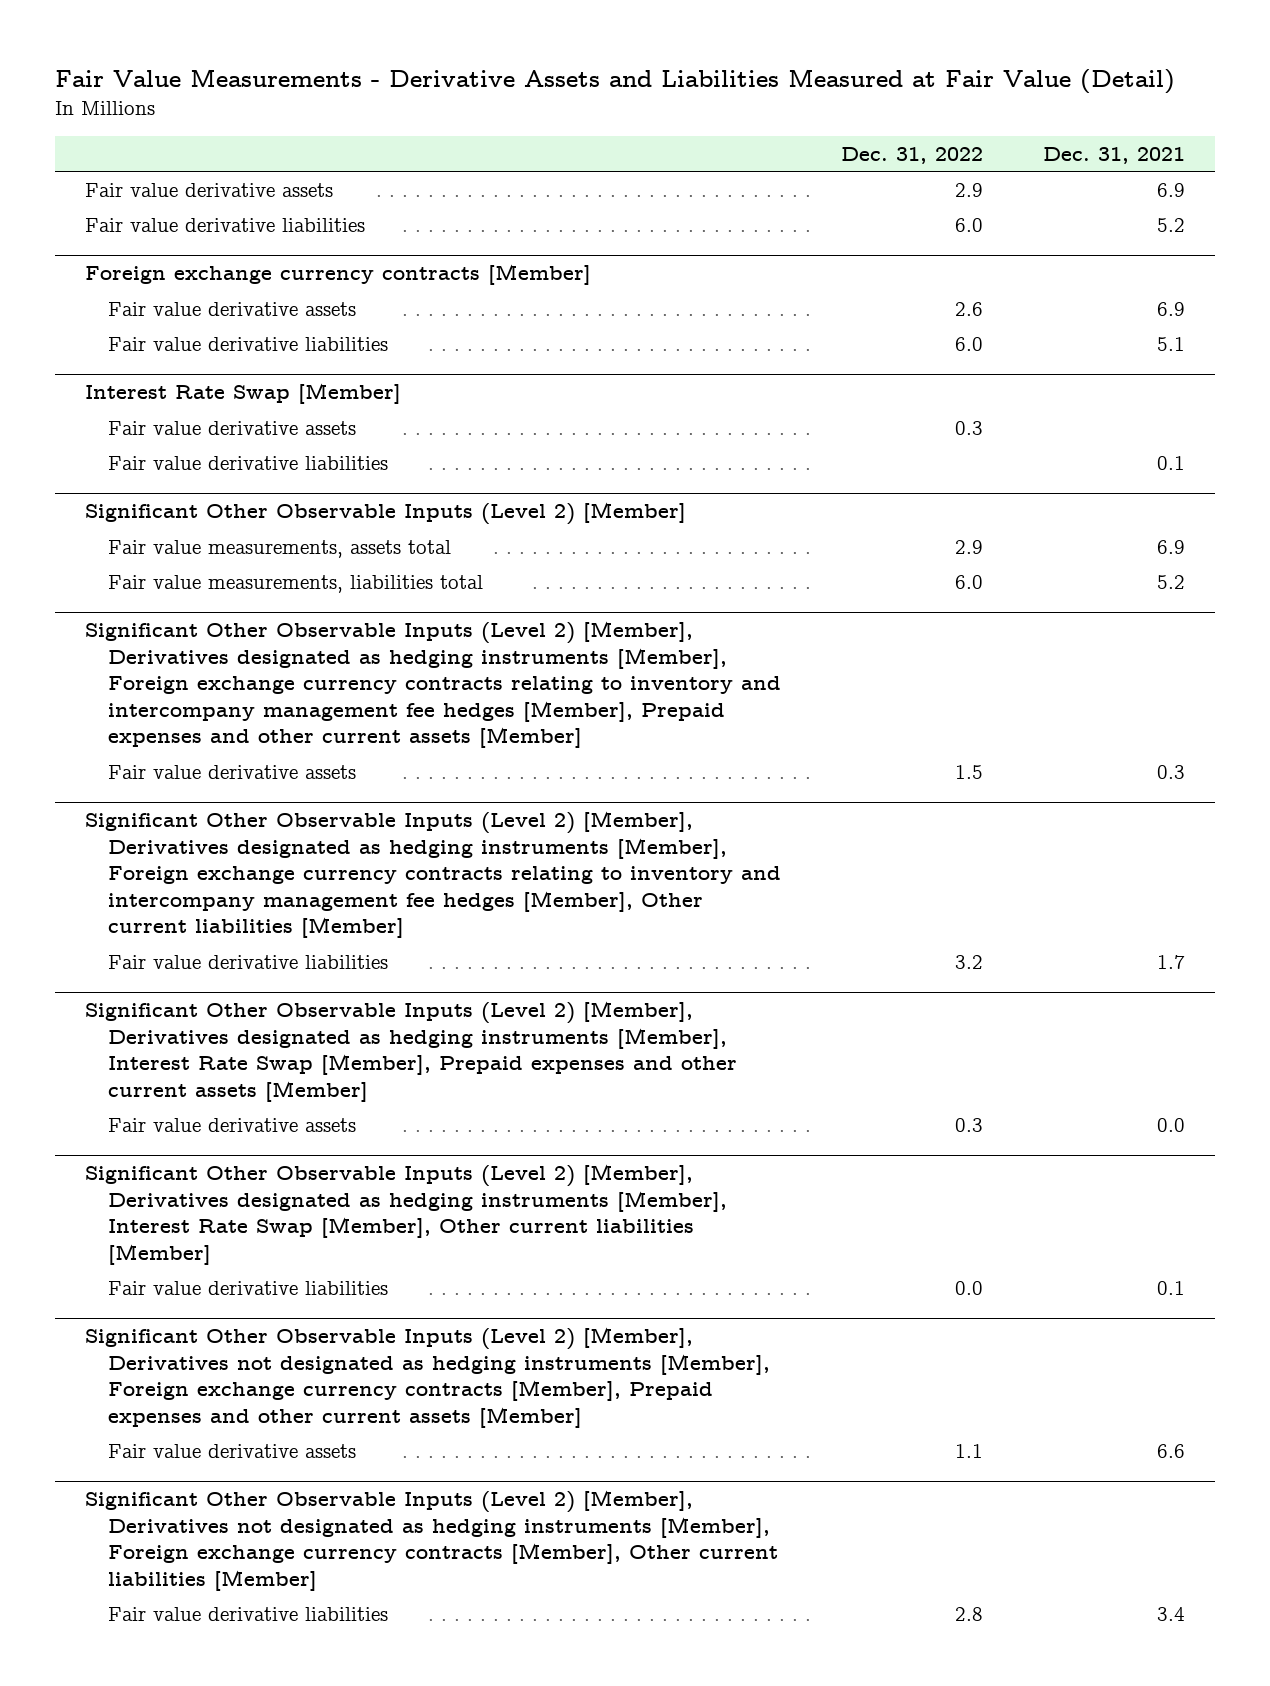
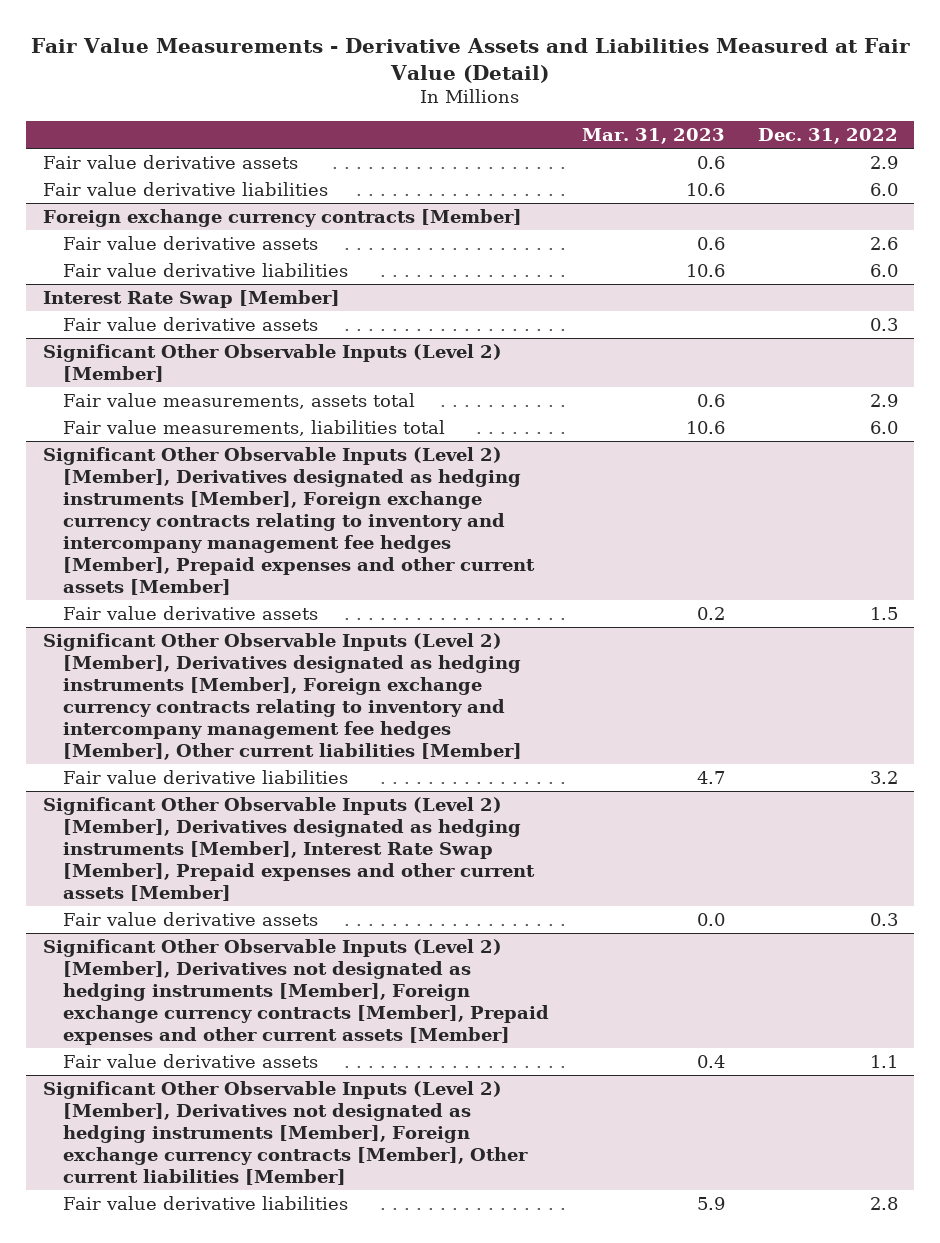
- | Dec. 31, 2022 | Dec. 31, 2021
+ | Mar. 31, 2023 | Dec. 31, 2022
@ Interest Rate Swap [Member]
- Fair value derivative liabilities | | 0.1
- Significant Other Observable Inputs (Level 2) [Member], Derivatives designated as hedging instruments [Member], Interest Rate Swap [Member], Other current liabilities [Member]
- Fair value derivative liabilities | 0.0 | 0.1

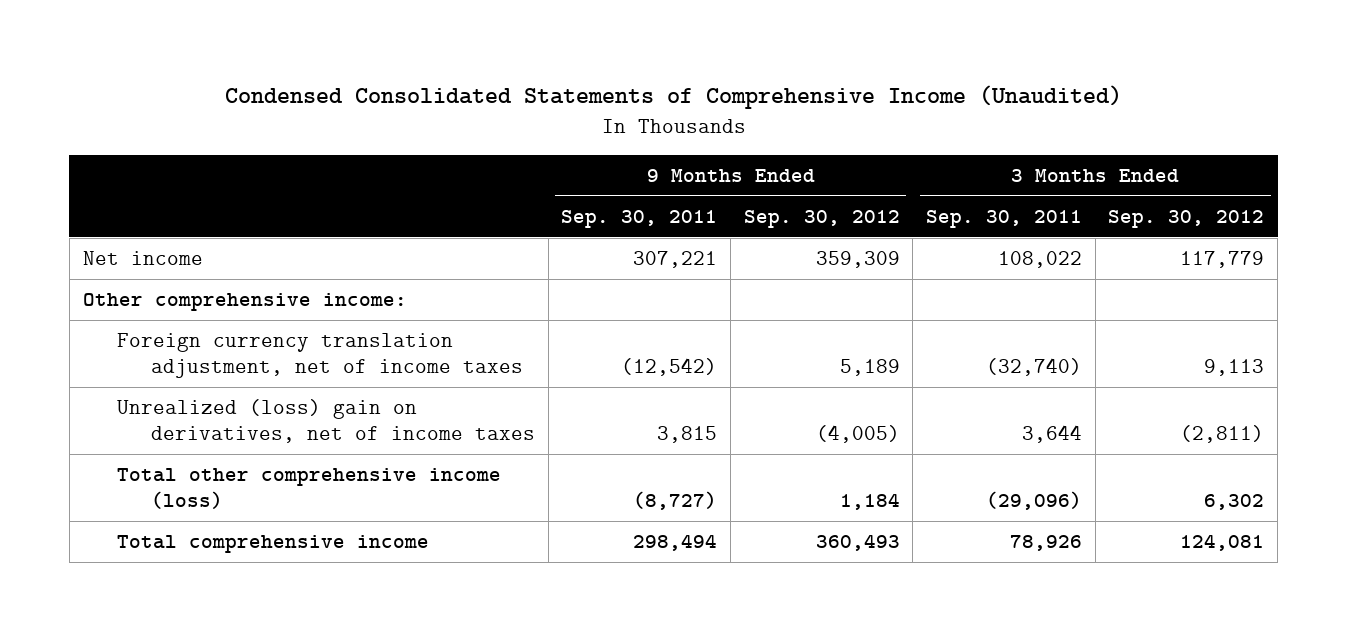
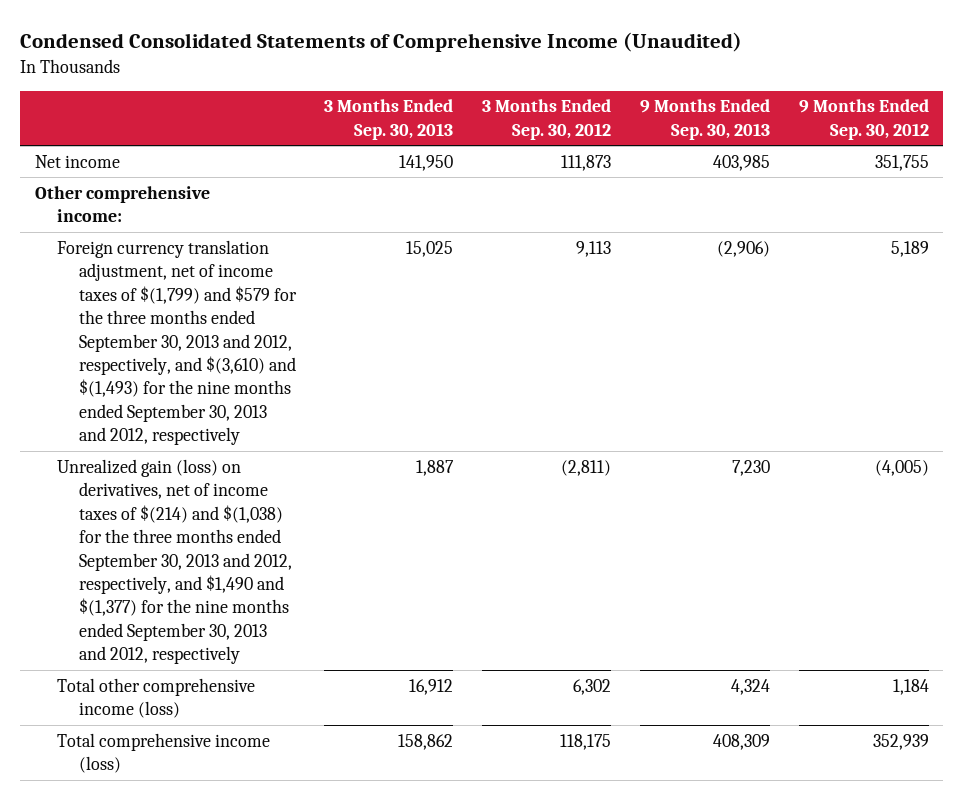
- | 9 Months Ended Sep. 30, 2011 | 9 Months Ended Sep. 30, 2012 | 3 Months Ended Sep. 30, 2011 | 3 Months Ended Sep. 30, 2012
+ | 3 Months Ended Sep. 30, 2013 | 3 Months Ended Sep. 30, 2012 | 9 Months Ended Sep. 30, 2013 | 9 Months Ended Sep. 30, 2012
- Net income | 307,221 | 359,309 | 108,022 | 117,779
+ Net income | 141,950 | 111,873 | 403,985 | 351,755
- Foreign currency translation adjustment, net of income taxes | (12,542) | 5,189 | (32,740) | 9,113
- Unrealized (loss) gain on derivatives, net of income taxes | 3,815 | (4,005) | 3,644 | (2,811)
+ Foreign currency translation adjustment, net of income taxes of $(1,799) and $579 for the three months ended September 30, 2013 and 2012, respectively, and $(3,610) and $(1,493) for the nine months ended September 30, 2013 and 2012, respectively | 15,025 | 9,113 | (2,906) | 5,189
+ Unrealized gain (loss) on derivatives, net of income taxes of $(214) and $(1,038) for the three months ended September 30, 2013 and 2012, respectively, and $1,490 and $(1,377) for the nine months ended September 30, 2013 and 2012, respectively | 1,887 | (2,811) | 7,230 | (4,005)
- Total comprehensive income | 298,494 | 360,493 | 78,926 | 124,081
+ Total comprehensive income (loss) | 158,862 | 118,175 | 408,309 | 352,939

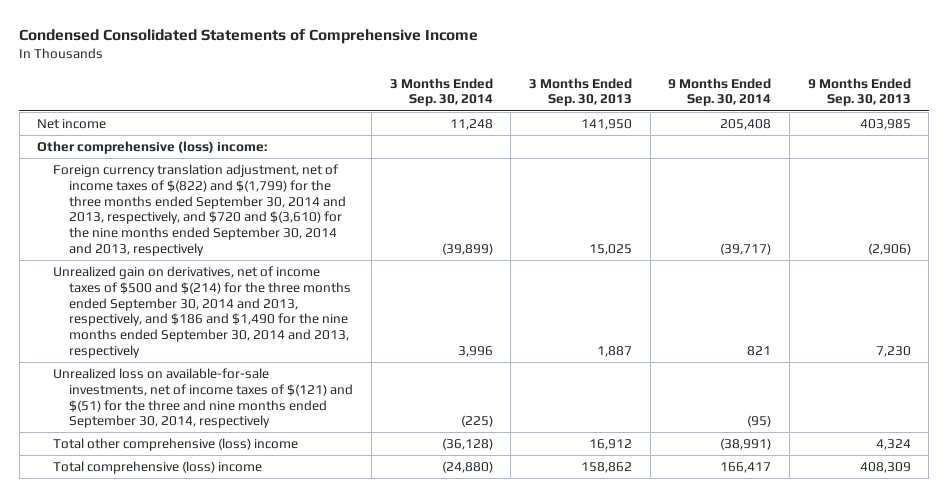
- Condensed Consolidated Statements of Comprehensive Income (Unaudited)
+ Condensed Consolidated Statements of Comprehensive Income
- | 3 Months Ended Sep. 30, 2013 | 3 Months Ended Sep. 30, 2012 | 9 Months Ended Sep. 30, 2013 | 9 Months Ended Sep. 30, 2012
+ | 3 Months Ended Sep. 30, 2014 | 3 Months Ended Sep. 30, 2013 | 9 Months Ended Sep. 30, 2014 | 9 Months Ended Sep. 30, 2013
- Other comprehensive income:
- Foreign currency translation adjustment, net of income taxes of $(1,799) and $579 for the three months ended September 30, 2013 and 2012, respectively, and $(3,610) and $(1,493) for the nine months ended September 30, 2013 and 2012, respectively | 15,025 | 9,113 | (2,906) | 5,189
- Unrealized gain (loss) on derivatives, net of income taxes of $(214) and $(1,038) for the three months ended September 30, 2013 and 2012, respectively, and $1,490 and $(1,377) for the nine months ended September 30, 2013 and 2012, respectively | 1,887 | (2,811) | 7,230 | (4,005)
- Total other comprehensive income (loss) | 16,912 | 6,302 | 4,324 | 1,184
- Total comprehensive income (loss) | 158,862 | 118,175 | 408,309 | 352,939
+ Other comprehensive (loss) income:
+ Foreign currency translation adjustment, net of income taxes of $(822) and $(1,799) for the three months ended September 30, 2014 and 2013, respectively, and $720 and $(3,610) for the nine months ended September 30, 2014 and 2013, respectively | (39,899) | 15,025 | (39,717) | (2,906)
+ Unrealized gain on derivatives, net of income taxes of $500 and $(214) for the three months ended September 30, 2014 and 2013, respectively, and $186 and $1,490 for the nine months ended September 30, 2014 and 2013, respectively | 3,996 | 1,887 | 821 | 7,230
+ Unrealized loss on available-for-sale investments, net of income taxes of $(121) and $(51) for the three and nine months ended September 30, 2014, respectively | (225) | | (95) |
+ Total other comprehensive (loss) income | (36,128) | 16,912 | (38,991) | 4,324
+ Total comprehensive (loss) income | (24,880) | 158,862 | 166,417 | 408,309

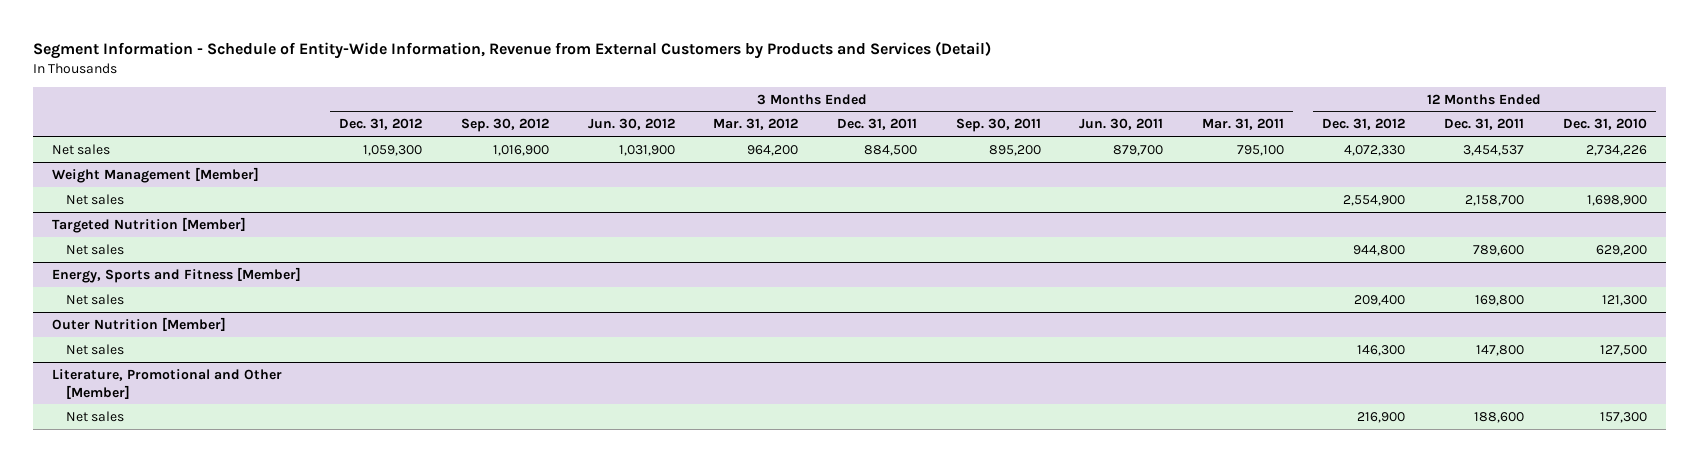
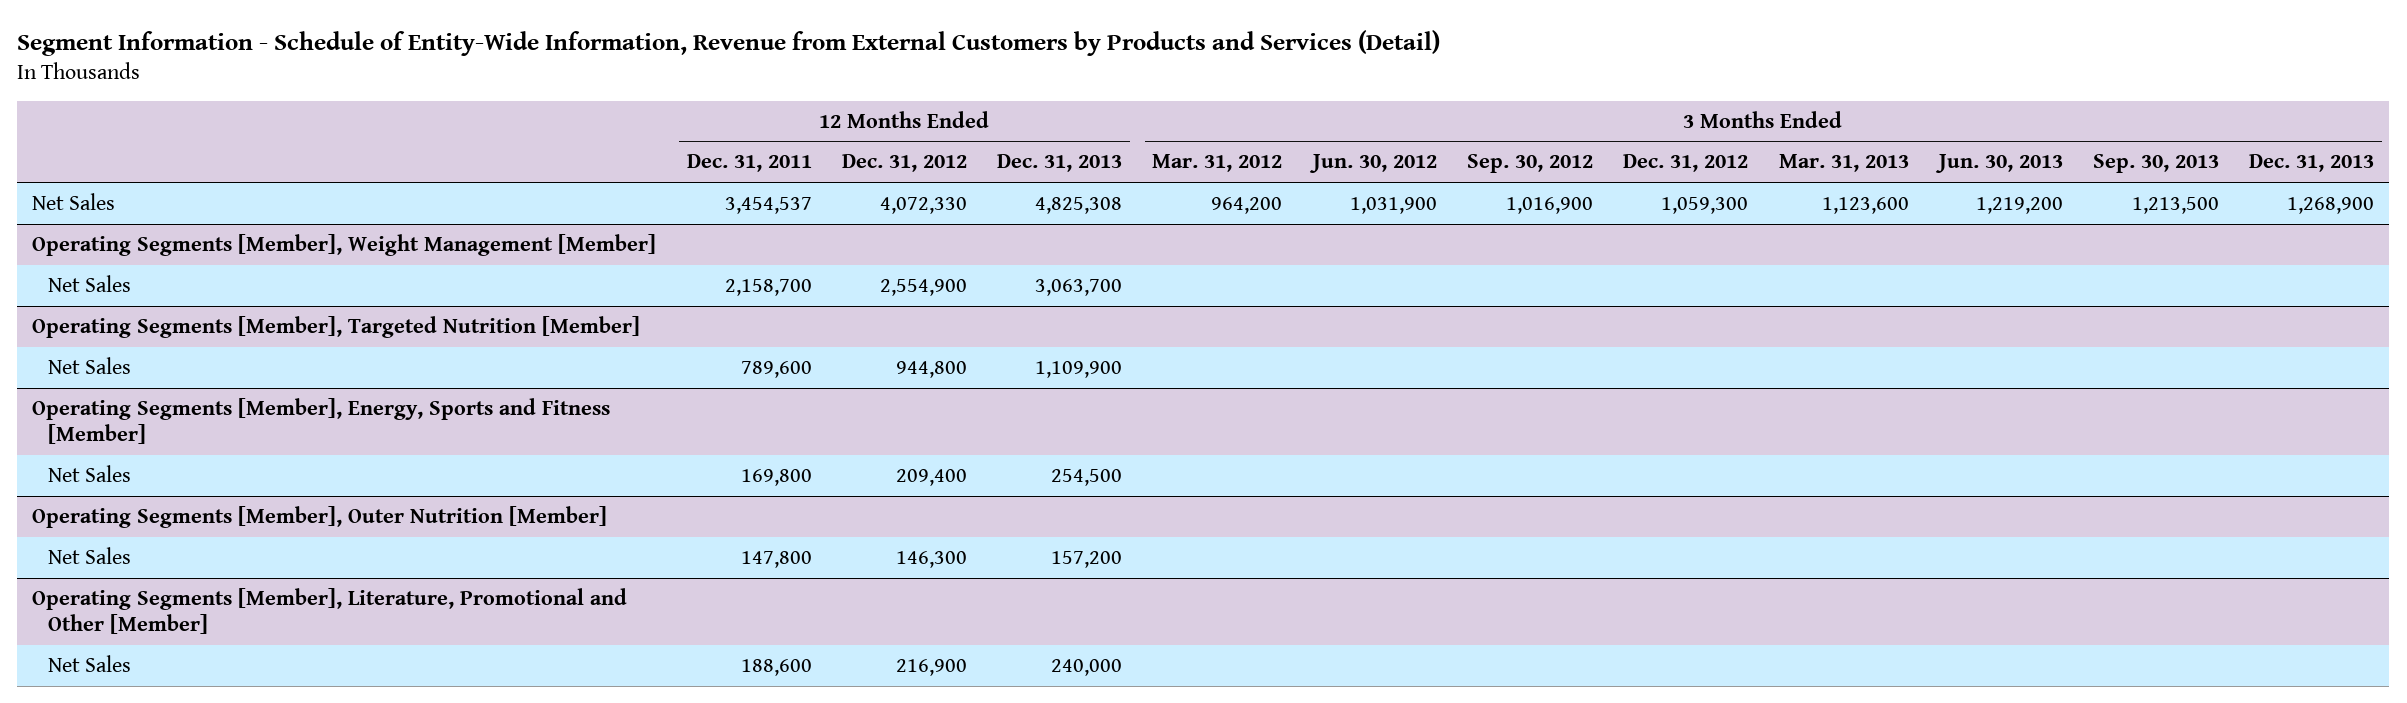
- | 3 Months Ended Dec. 31, 2012 | 3 Months Ended Sep. 30, 2012 | 3 Months Ended Jun. 30, 2012 | 3 Months Ended Mar. 31, 2012 | 3 Months Ended Dec. 31, 2011 | 3 Months Ended Sep. 30, 2011 | 3 Months Ended Jun. 30, 2011 | 3 Months Ended Mar. 31, 2011 | 12 Months Ended Dec. 31, 2012 | 12 Months Ended Dec. 31, 2011 | 12 Months Ended Dec. 31, 2010
+ | 12 Months Ended Dec. 31, 2011 | 12 Months Ended Dec. 31, 2012 | 12 Months Ended Dec. 31, 2013 | 3 Months Ended Mar. 31, 2012 | 3 Months Ended Jun. 30, 2012 | 3 Months Ended Sep. 30, 2012 | 3 Months Ended Dec. 31, 2012 | 3 Months Ended Mar. 31, 2013 | 3 Months Ended Jun. 30, 2013 | 3 Months Ended Sep. 30, 2013 | 3 Months Ended Dec. 31, 2013
- Net sales | 1,059,300 | 1,016,900 | 1,031,900 | 964,200 | 884,500 | 895,200 | 879,700 | 795,100 | 4,072,330 | 3,454,537 | 2,734,226
- Weight Management [Member]
- Net sales | | | | | | | | | 2,554,900 | 2,158,700 | 1,698,900
- Targeted Nutrition [Member]
- Net sales | | | | | | | | | 944,800 | 789,600 | 629,200
- Energy, Sports and Fitness [Member]
- Net sales | | | | | | | | | 209,400 | 169,800 | 121,300
- Outer Nutrition [Member]
- Net sales | | | | | | | | | 146,300 | 147,800 | 127,500
- Literature, Promotional and Other [Member]
- Net sales | | | | | | | | | 216,900 | 188,600 | 157,300
+ Net Sales | 3,454,537 | 4,072,330 | 4,825,308 | 964,200 | 1,031,900 | 1,016,900 | 1,059,300 | 1,123,600 | 1,219,200 | 1,213,500 | 1,268,900
+ Operating Segments [Member], Weight Management [Member]
+ Net Sales | 2,158,700 | 2,554,900 | 3,063,700 | | | | | | | |
+ Operating Segments [Member], Targeted Nutrition [Member]
+ Net Sales | 789,600 | 944,800 | 1,109,900 | | | | | | | |
+ Operating Segments [Member], Energy, Sports and Fitness [Member]
+ Net Sales | 169,800 | 209,400 | 254,500 | | | | | | | |
+ Operating Segments [Member], Outer Nutrition [Member]
+ Net Sales | 147,800 | 146,300 | 157,200 | | | | | | | |
+ Operating Segments [Member], Literature, Promotional and Other [Member]
+ Net Sales | 188,600 | 216,900 | 240,000 | | | | | | | |

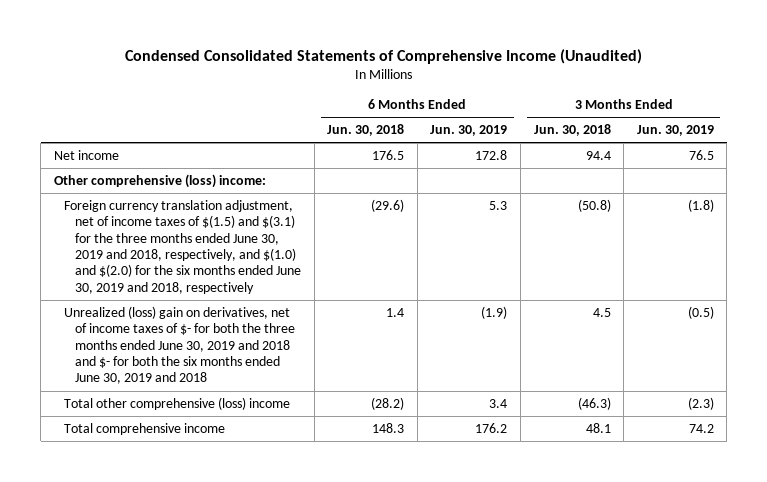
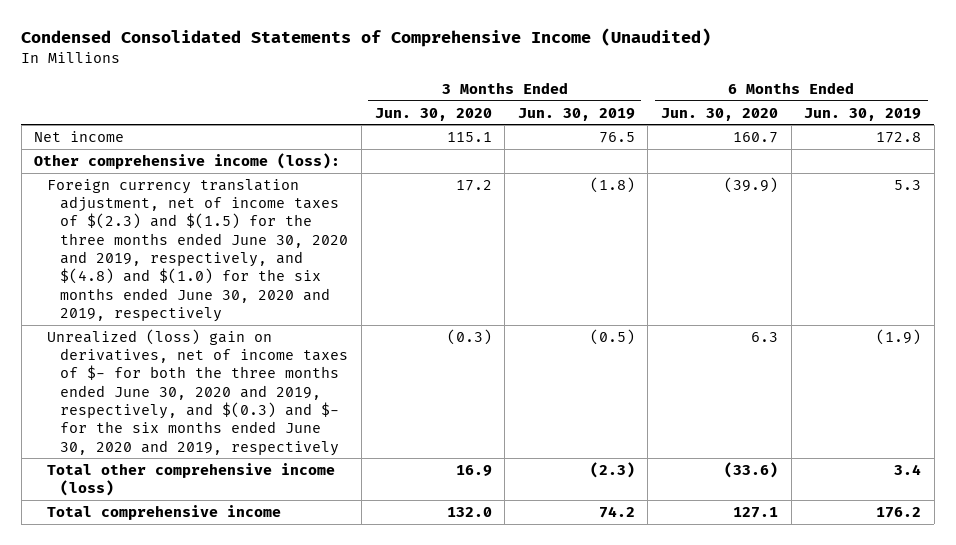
- | 6 Months Ended Jun. 30, 2018 | 6 Months Ended Jun. 30, 2019 | 3 Months Ended Jun. 30, 2018 | 3 Months Ended Jun. 30, 2019
+ | 3 Months Ended Jun. 30, 2020 | 3 Months Ended Jun. 30, 2019 | 6 Months Ended Jun. 30, 2020 | 6 Months Ended Jun. 30, 2019
- Other comprehensive (loss) income:
- Foreign currency translation adjustment, net of income taxes of $(1.5) and $(3.1) for the three months ended June 30, 2019 and 2018, respectively, and $(1.0) and $(2.0) for the six months ended June 30, 2019 and 2018, respectively | (29.6) | 5.3 | (50.8) | (1.8)
- Unrealized (loss) gain on derivatives, net of income taxes of $- for both the three months ended June 30, 2019 and 2018 and $- for both the six months ended June 30, 2019 and 2018 | 1.4 | (1.9) | 4.5 | (0.5)
- Total other comprehensive (loss) income | (28.2) | 3.4 | (46.3) | (2.3)
+ Other comprehensive income (loss):
+ Foreign currency translation adjustment, net of income taxes of $(2.3) and $(1.5) for the three months ended June 30, 2020 and 2019, respectively, and $(4.8) and $(1.0) for the six months ended June 30, 2020 and 2019, respectively | 17.2 | (1.8) | (39.9) | 5.3
+ Unrealized (loss) gain on derivatives, net of income taxes of $- for both the three months ended June 30, 2020 and 2019, respectively, and $(0.3) and $- for the six months ended June 30, 2020 and 2019, respectively | (0.3) | (0.5) | 6.3 | (1.9)
+ Total other comprehensive income (loss) | 16.9 | (2.3) | (33.6) | 3.4

